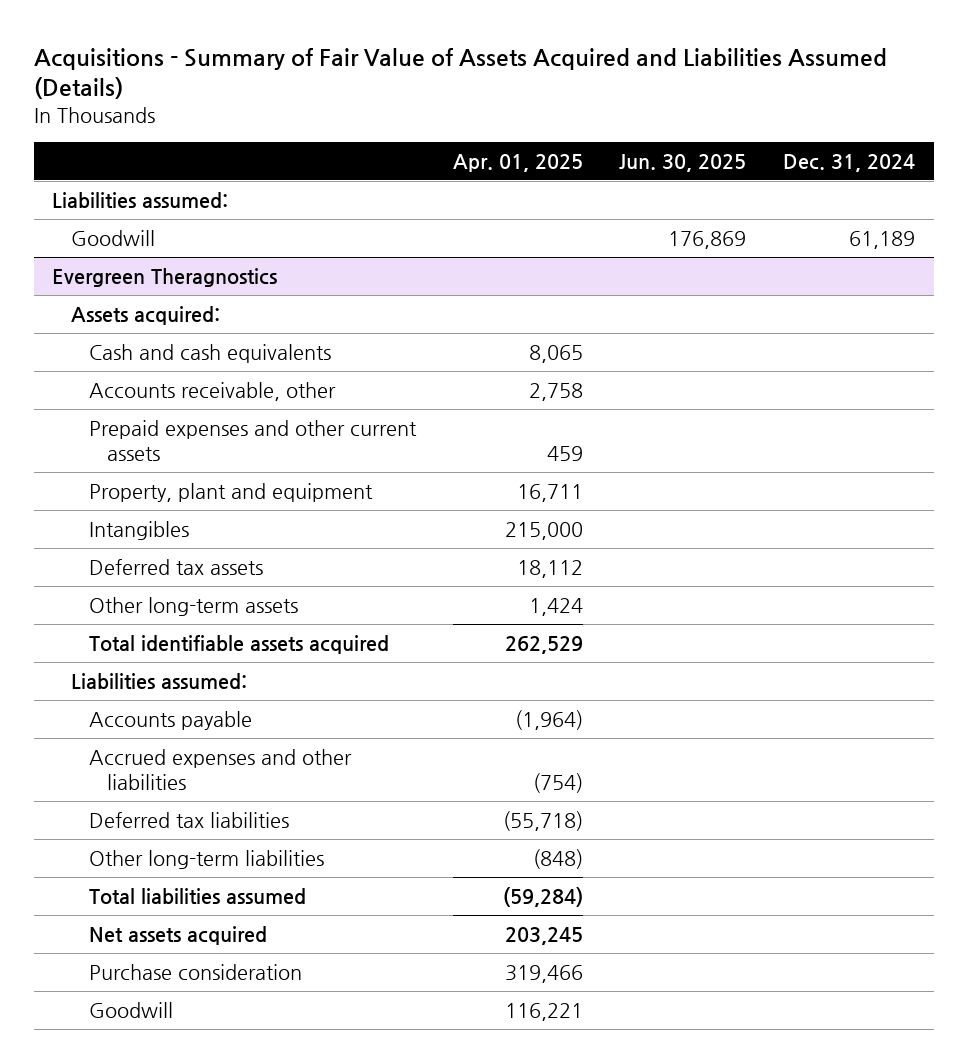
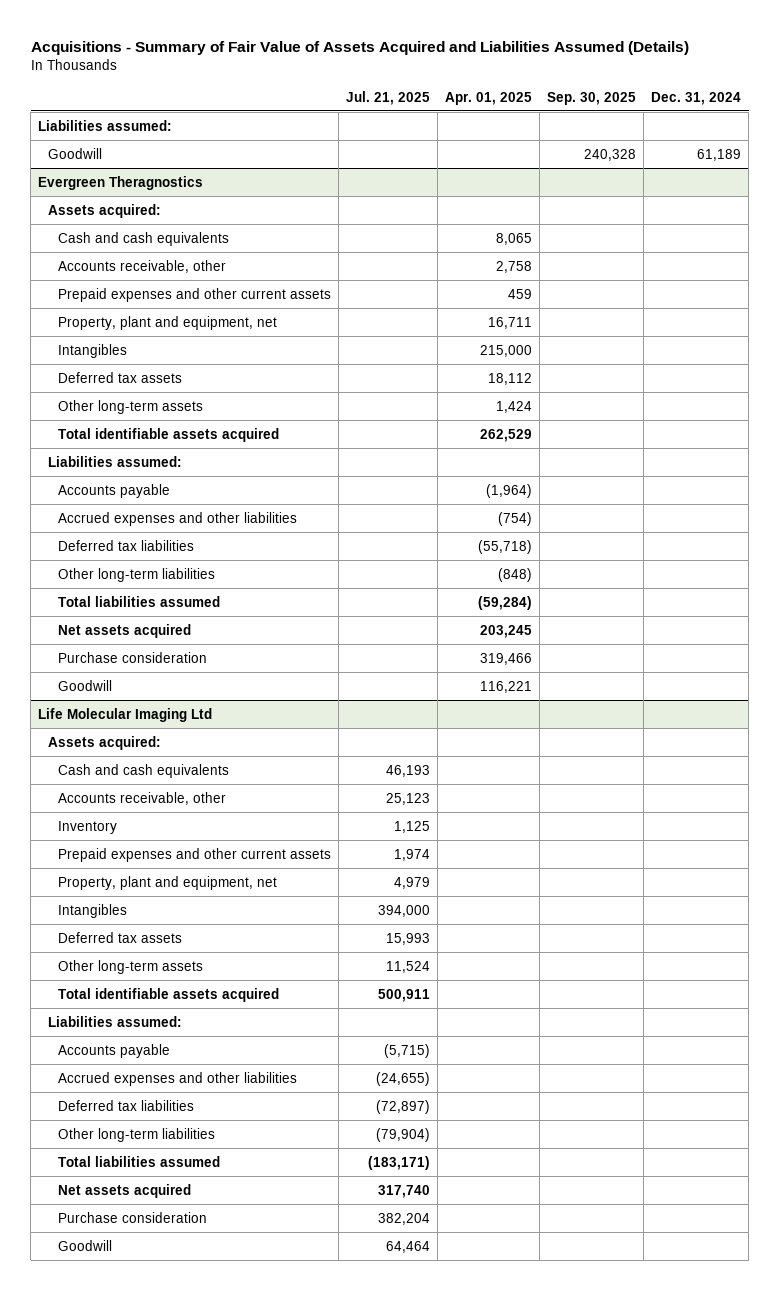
- | Apr. 01, 2025 | Jun. 30, 2025 | Dec. 31, 2024
+ | Jul. 21, 2025 | Apr. 01, 2025 | Sep. 30, 2025 | Dec. 31, 2024
@ Evergreen Theragnostics
- Property, plant and equipment | 16,711 | |
+ Property, plant and equipment, net | | 16,711 | |
+ Life Molecular Imaging Ltd
+ Assets acquired:
+ Cash and cash equivalents | 46,193 | | |
+ Accounts receivable, other | 25,123 | | |
+ Inventory | 1,125 | | |
+ Prepaid expenses and other current assets | 1,974 | | |
+ Property, plant and equipment, net | 4,979 | | |
+ Intangibles | 394,000 | | |
+ Deferred tax assets | 15,993 | | |
+ Other long-term assets | 11,524 | | |
+ Total identifiable assets acquired | 500,911 | | |
+ Liabilities assumed:
+ Accounts payable | (5,715) | | |
+ Accrued expenses and other liabilities | (24,655) | | |
+ Deferred tax liabilities | (72,897) | | |
+ Other long-term liabilities | (79,904) | | |
+ Total liabilities assumed | (183,171) | | |
+ Net assets acquired | 317,740 | | |
+ Purchase consideration | 382,204 | | |
+ Goodwill | 64,464 | | |

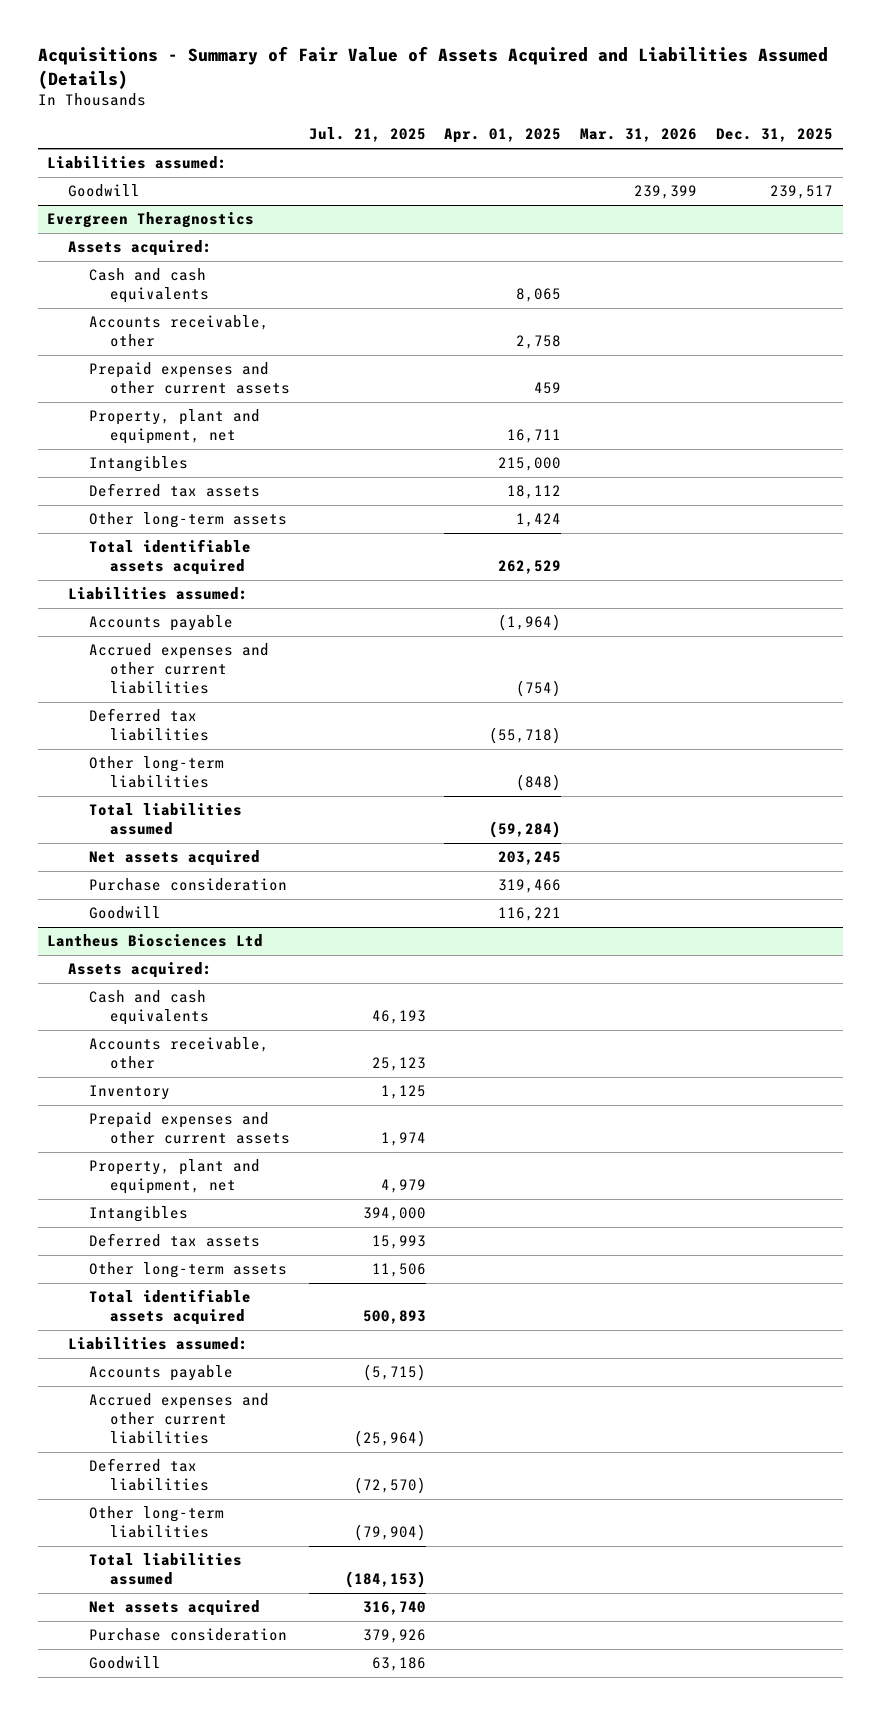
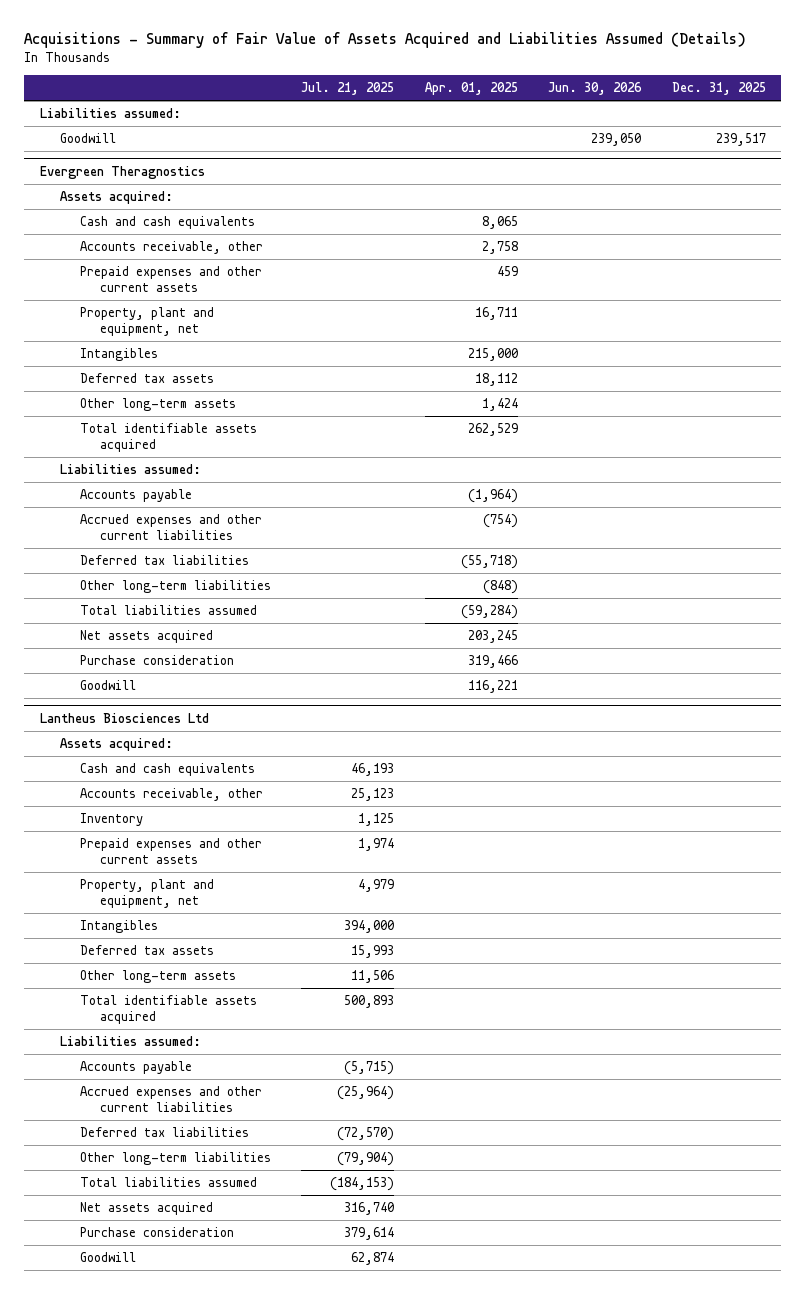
- | Jul. 21, 2025 | Apr. 01, 2025 | Mar. 31, 2026 | Dec. 31, 2025
+ | Jul. 21, 2025 | Apr. 01, 2025 | Jun. 30, 2026 | Dec. 31, 2025
@ Lantheus Biosciences Ltd
- Purchase consideration | 379,926 | | |
- Goodwill | 63,186 | | |
+ Purchase consideration | 379,614 | | |
+ Goodwill | 62,874 | | |

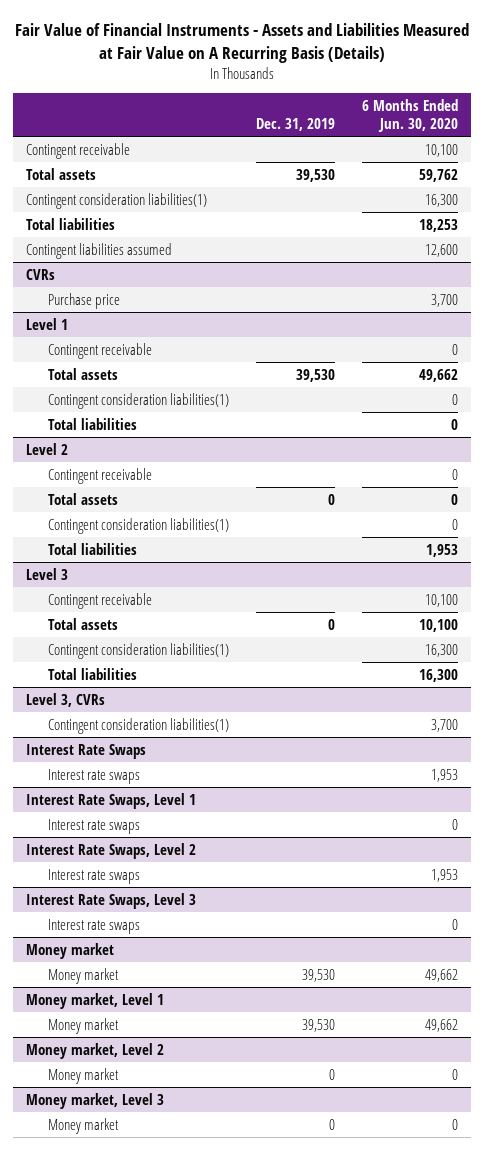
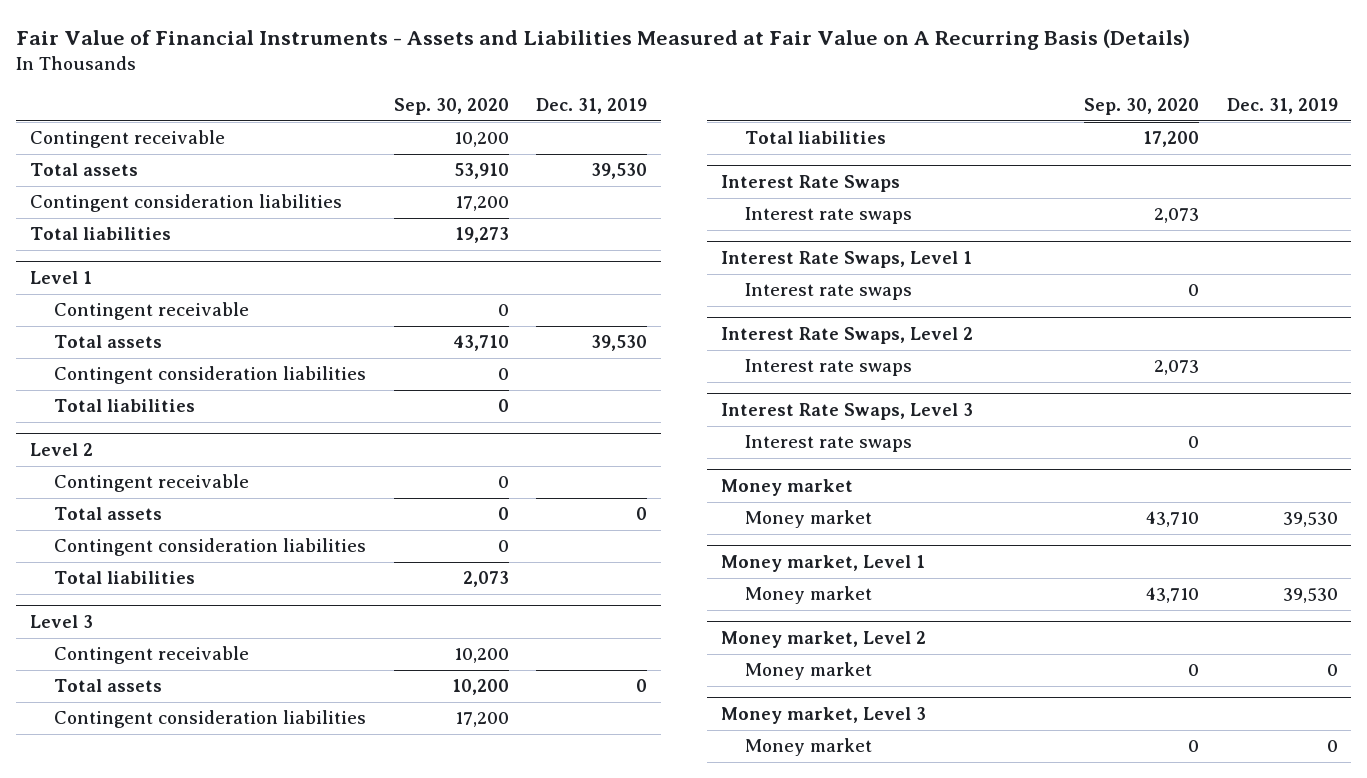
- | Dec. 31, 2019 | 6 Months Ended Jun. 30, 2020
+ | Sep. 30, 2020 | Dec. 31, 2019
- Contingent consideration liabilities(1) | | 16,300
+ Contingent consideration liabilities | 17,200 |
- Contingent liabilities assumed | | 12,600
- CVRs
- Purchase price | | 3,700
@ Level 1
- Contingent consideration liabilities(1) | | 0
+ Contingent consideration liabilities | 0 |
@ Level 2
- Contingent consideration liabilities(1) | | 0
+ Contingent consideration liabilities | 0 |
@ Level 3
- Contingent consideration liabilities(1) | | 16,300
+ Contingent consideration liabilities | 17,200 |
- Level 3, CVRs
- Contingent consideration liabilities(1) | | 3,700

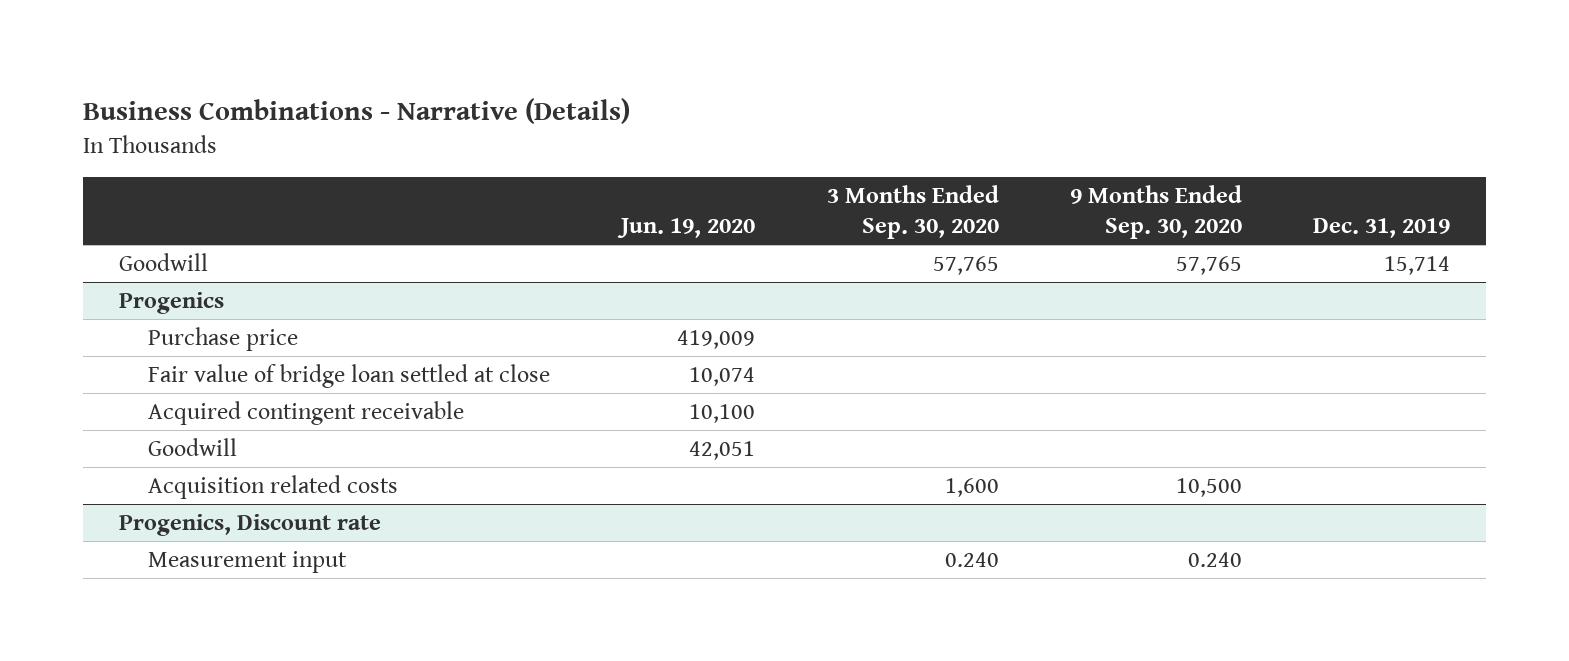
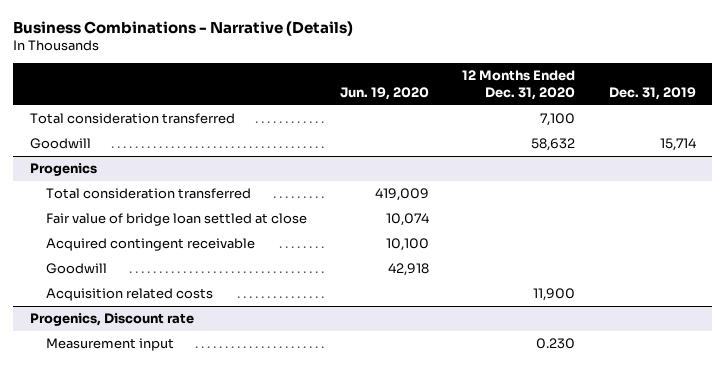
- | Jun. 19, 2020 | 3 Months Ended Sep. 30, 2020 | 9 Months Ended Sep. 30, 2020 | Dec. 31, 2019
+ | Jun. 19, 2020 | 12 Months Ended Dec. 31, 2020 | Dec. 31, 2019
+ Total consideration transferred | | 7,100 |
@ Progenics
- Purchase price | 419,009 | | |
+ Total consideration transferred | 419,009 | |
- Goodwill | 42,051 | | |
+ Goodwill | 42,918 | |

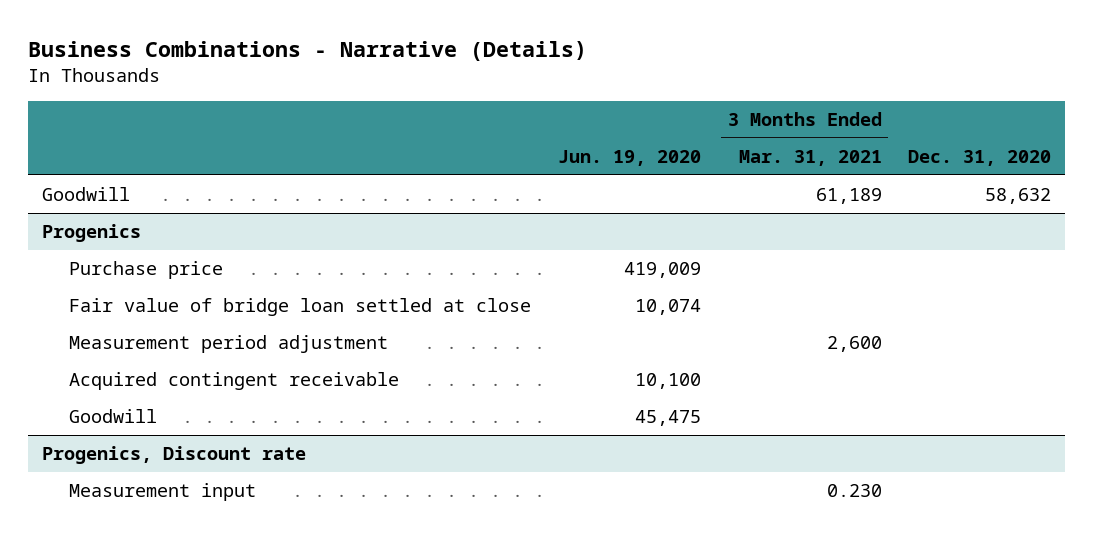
- | Jun. 19, 2020 | 12 Months Ended Dec. 31, 2020 | Dec. 31, 2019
+ | Jun. 19, 2020 | 3 Months Ended Mar. 31, 2021 | Dec. 31, 2020
- Total consideration transferred | | 7,100 |
@ Progenics
- Total consideration transferred | 419,009 | |
+ Purchase price | 419,009 | |
+ Measurement period adjustment | | 2,600 |
- Goodwill | 42,918 | |
- Acquisition related costs | | 11,900 |
+ Goodwill | 45,475 | |

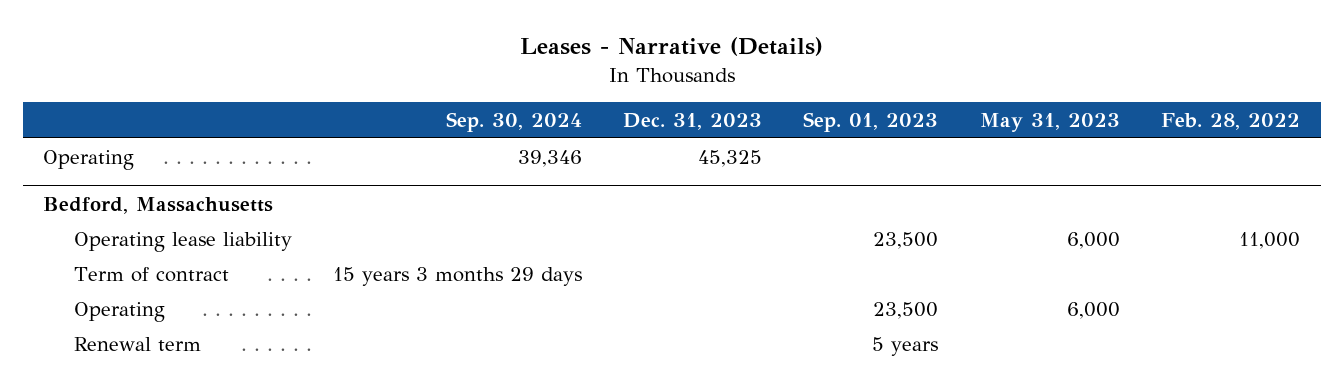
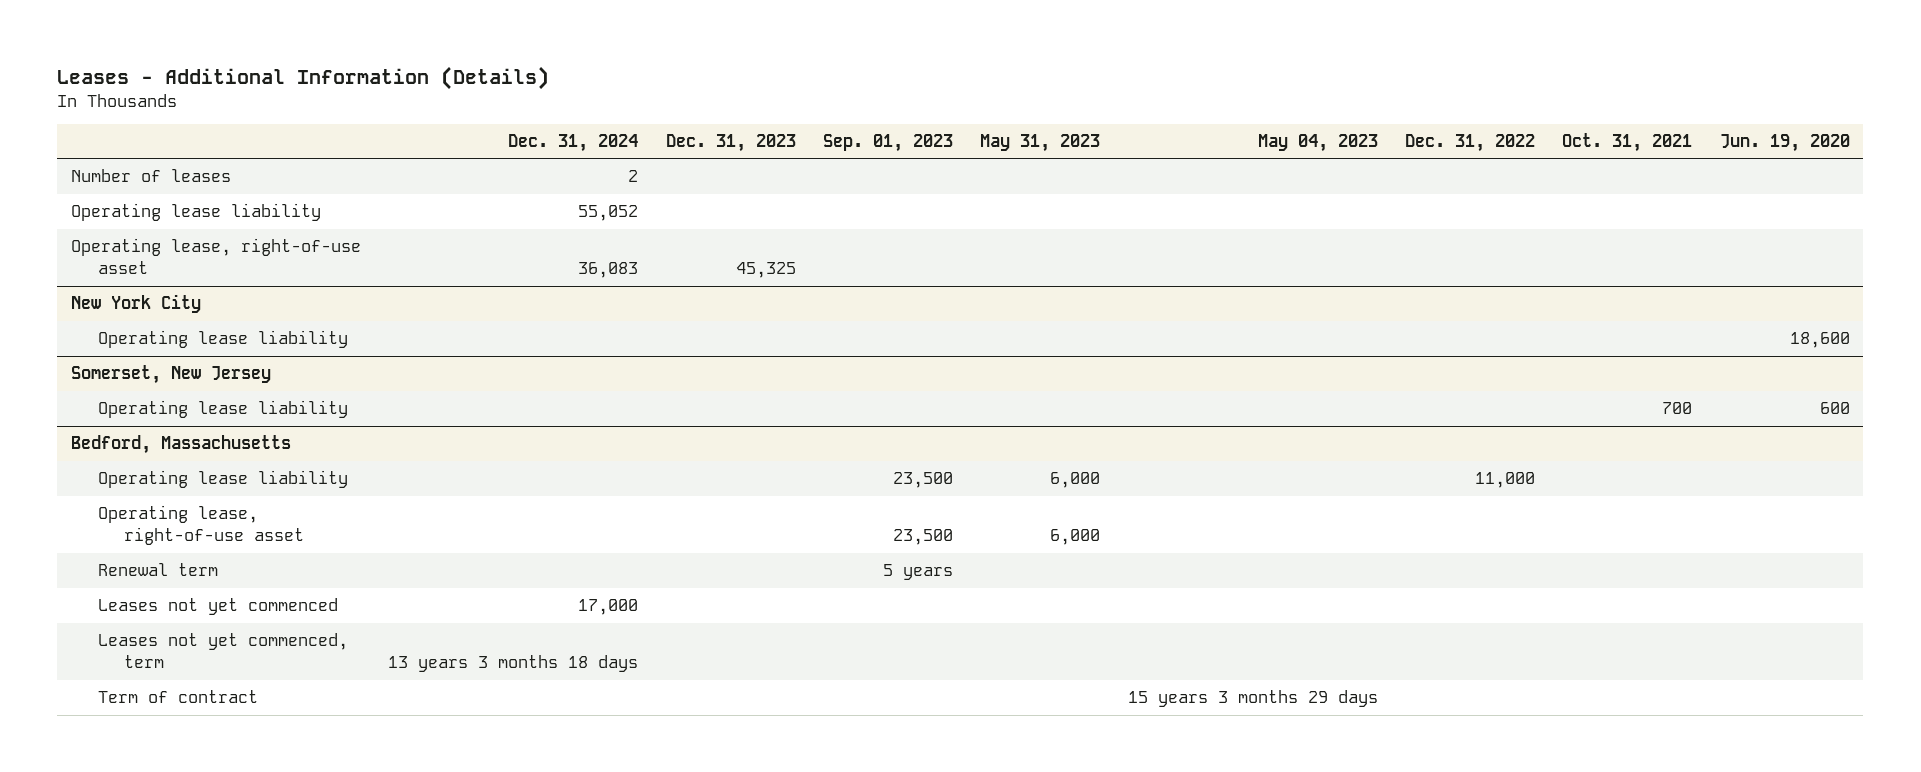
- Leases - Narrative (Details)
+ Leases - Additional Information (Details)
- | Sep. 30, 2024 | Dec. 31, 2023 | Sep. 01, 2023 | May 31, 2023 | Feb. 28, 2022
+ | Dec. 31, 2024 | Dec. 31, 2023 | Sep. 01, 2023 | May 31, 2023 | May 04, 2023 | Dec. 31, 2022 | Oct. 31, 2021 | Jun. 19, 2020
- Operating | 39,346 | 45,325 | | |
+ Number of leases | 2 | | | | | | |
+ Operating lease liability | 55,052 | | | | | | |
+ Operating lease, right-of-use asset | 36,083 | 45,325 | | | | | |
+ New York City
+ Operating lease liability | | | | | | | | 18,600
+ Somerset, New Jersey
+ Operating lease liability | | | | | | | 700 | 600
@ Bedford, Massachusetts
- Operating | | | 23,500 | 6,000 |
+ Operating lease, right-of-use asset | | | 23,500 | 6,000 | | | |
+ Leases not yet commenced | 17,000 | | | | | | |
+ Leases not yet commenced, term | 13 years 3 months 18 days | | | | | | |
moved down: Term of contract | | | | | 15 years 3 months 29 days | | |

